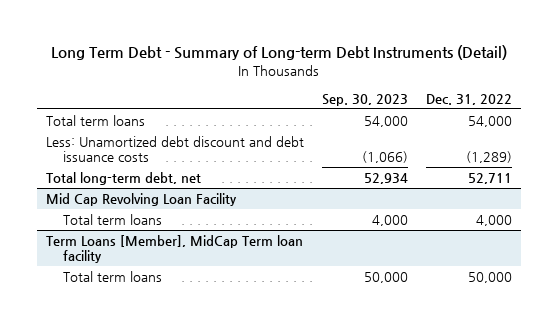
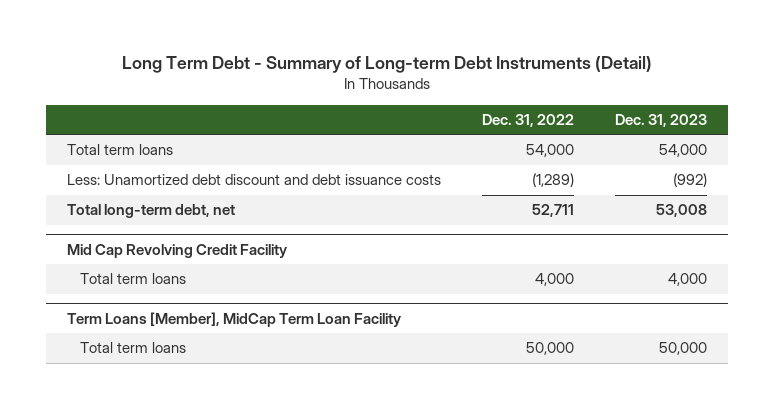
- | Sep. 30, 2023 | Dec. 31, 2022
+ | Dec. 31, 2022 | Dec. 31, 2023
- Mid Cap Revolving Loan Facility
+ Mid Cap Revolving Credit Facility
- Term Loans [Member], MidCap Term loan facility
+ Term Loans [Member], MidCap Term Loan Facility

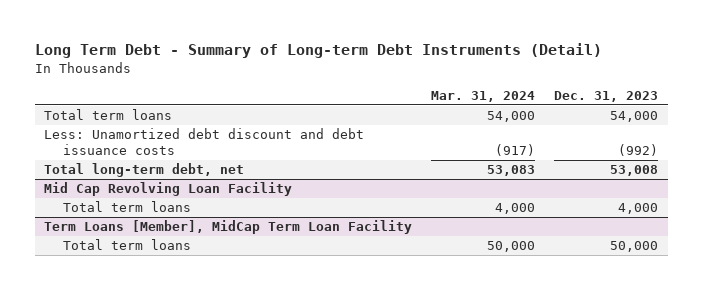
- | Dec. 31, 2022 | Dec. 31, 2023
+ | Mar. 31, 2024 | Dec. 31, 2023
- Mid Cap Revolving Credit Facility
+ Mid Cap Revolving Loan Facility

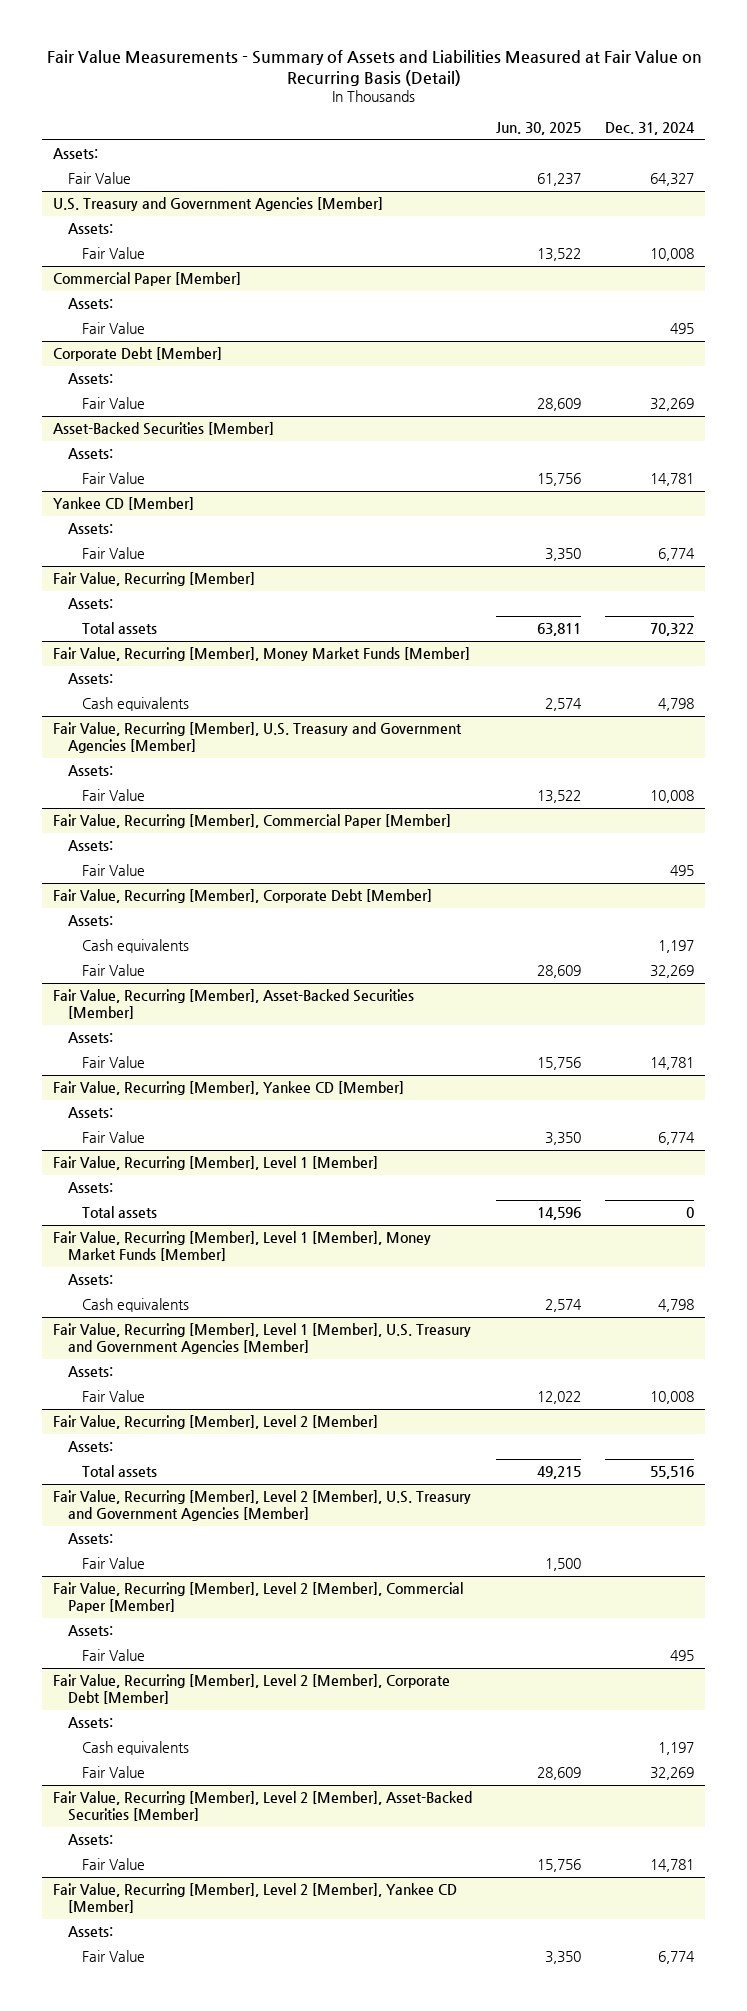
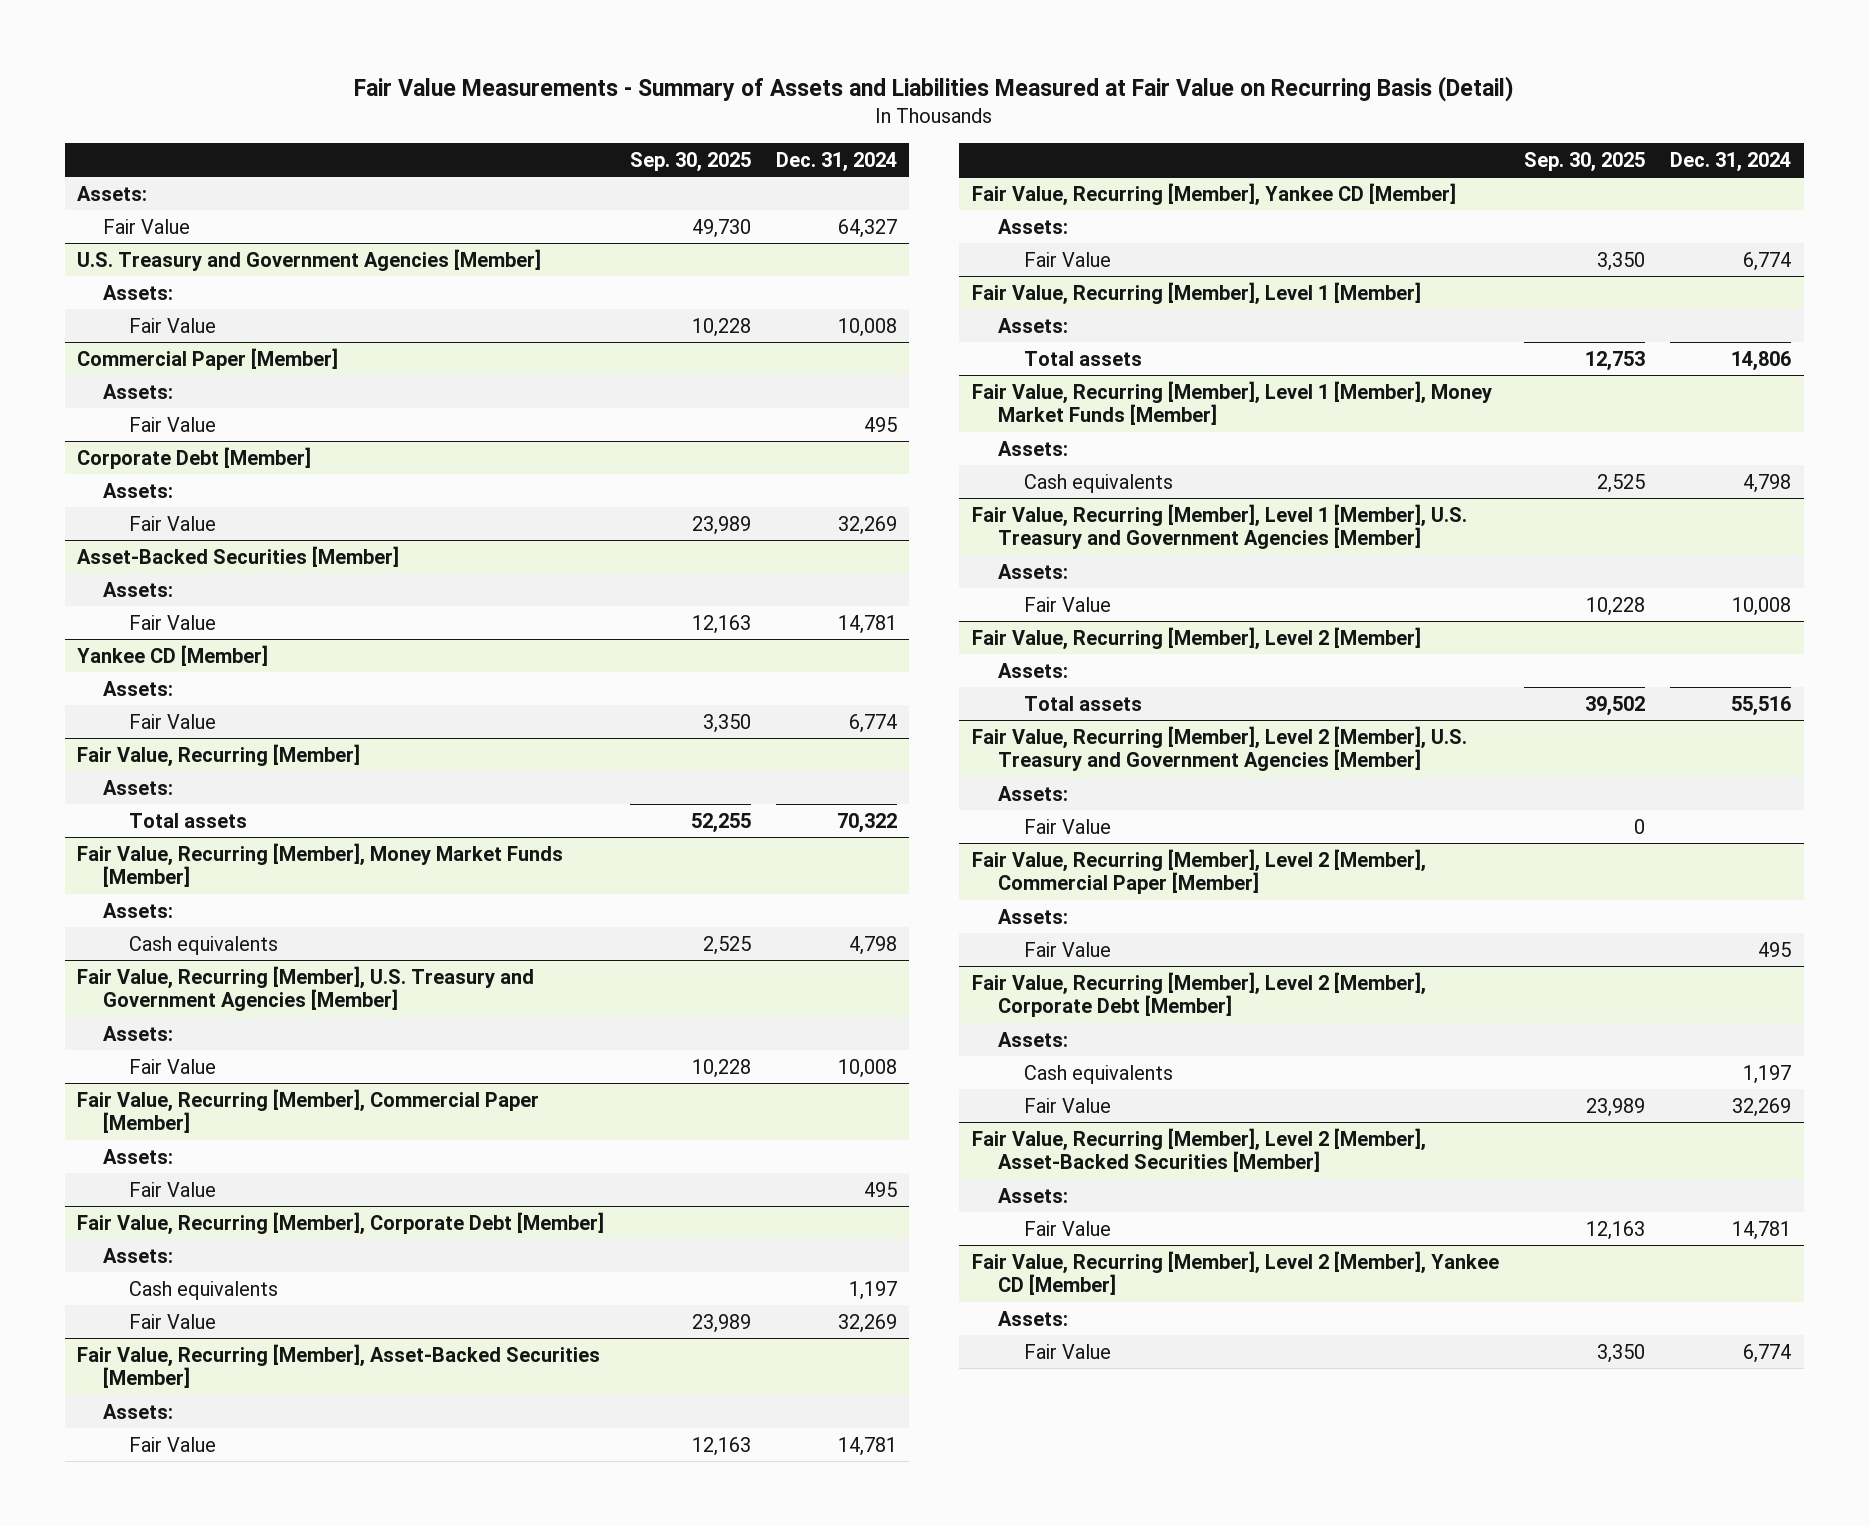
- | Jun. 30, 2025 | Dec. 31, 2024
+ | Sep. 30, 2025 | Dec. 31, 2024
@ Fair Value, Recurring [Member], Level 1 [Member]
- Total assets | 14,596 | 0
+ Total assets | 12,753 | 14,806

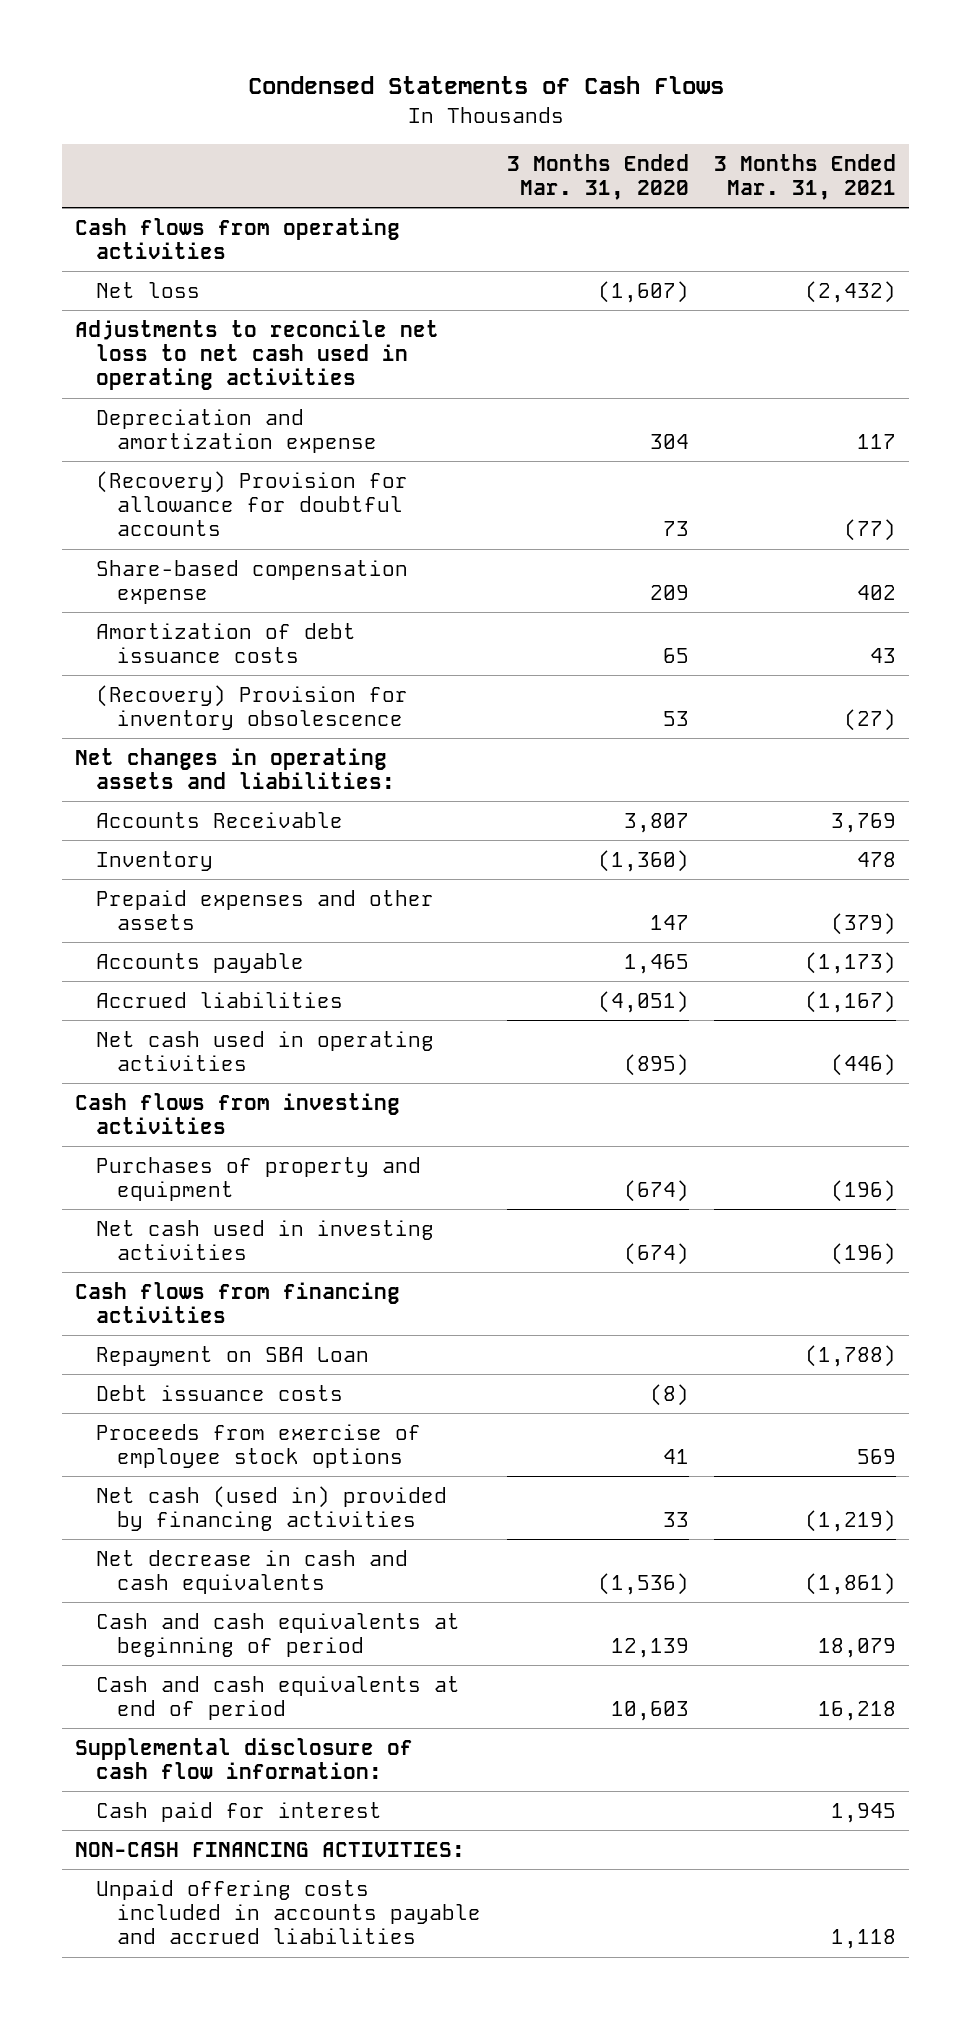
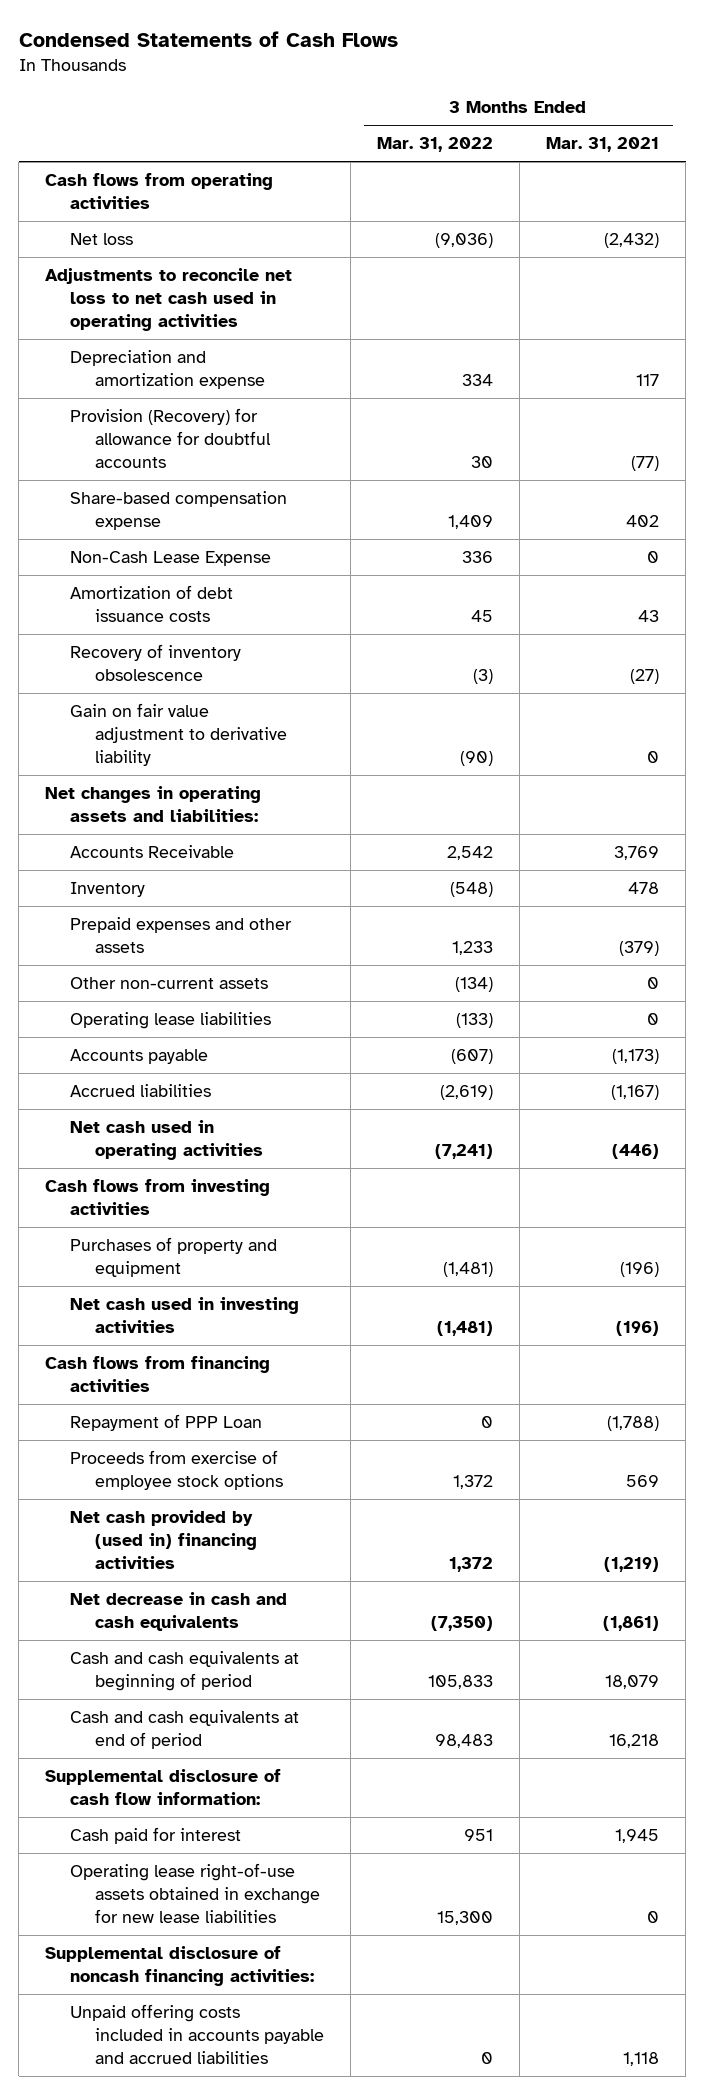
- | 3 Months Ended Mar. 31, 2020 | 3 Months Ended Mar. 31, 2021
+ | 3 Months Ended Mar. 31, 2022 | 3 Months Ended Mar. 31, 2021
- (Recovery) Provision for allowance for doubtful accounts | 73 | (77)
+ Provision (Recovery) for allowance for doubtful accounts | 30 | (77)
+ Non-Cash Lease Expense | 336 | 0
- (Recovery) Provision for inventory obsolescence | 53 | (27)
+ Recovery of inventory obsolescence | (3) | (27)
+ Gain on fair value adjustment to derivative liability | (90) | 0
+ Other non-current assets | (134) | 0
+ Operating lease liabilities | (133) | 0
- Repayment on SBA Loan | | (1,788)
- Debt issuance costs | (8) |
+ Repayment of PPP Loan | 0 | (1,788)
- Net cash (used in) provided by financing activities | 33 | (1,219)
+ Net cash provided by (used in) financing activities | 1,372 | (1,219)
- NON-CASH FINANCING ACTIVITIES:
+ Operating lease right-of-use assets obtained in exchange for new lease liabilities | 15,300 | 0
+ Supplemental disclosure of noncash financing activities:

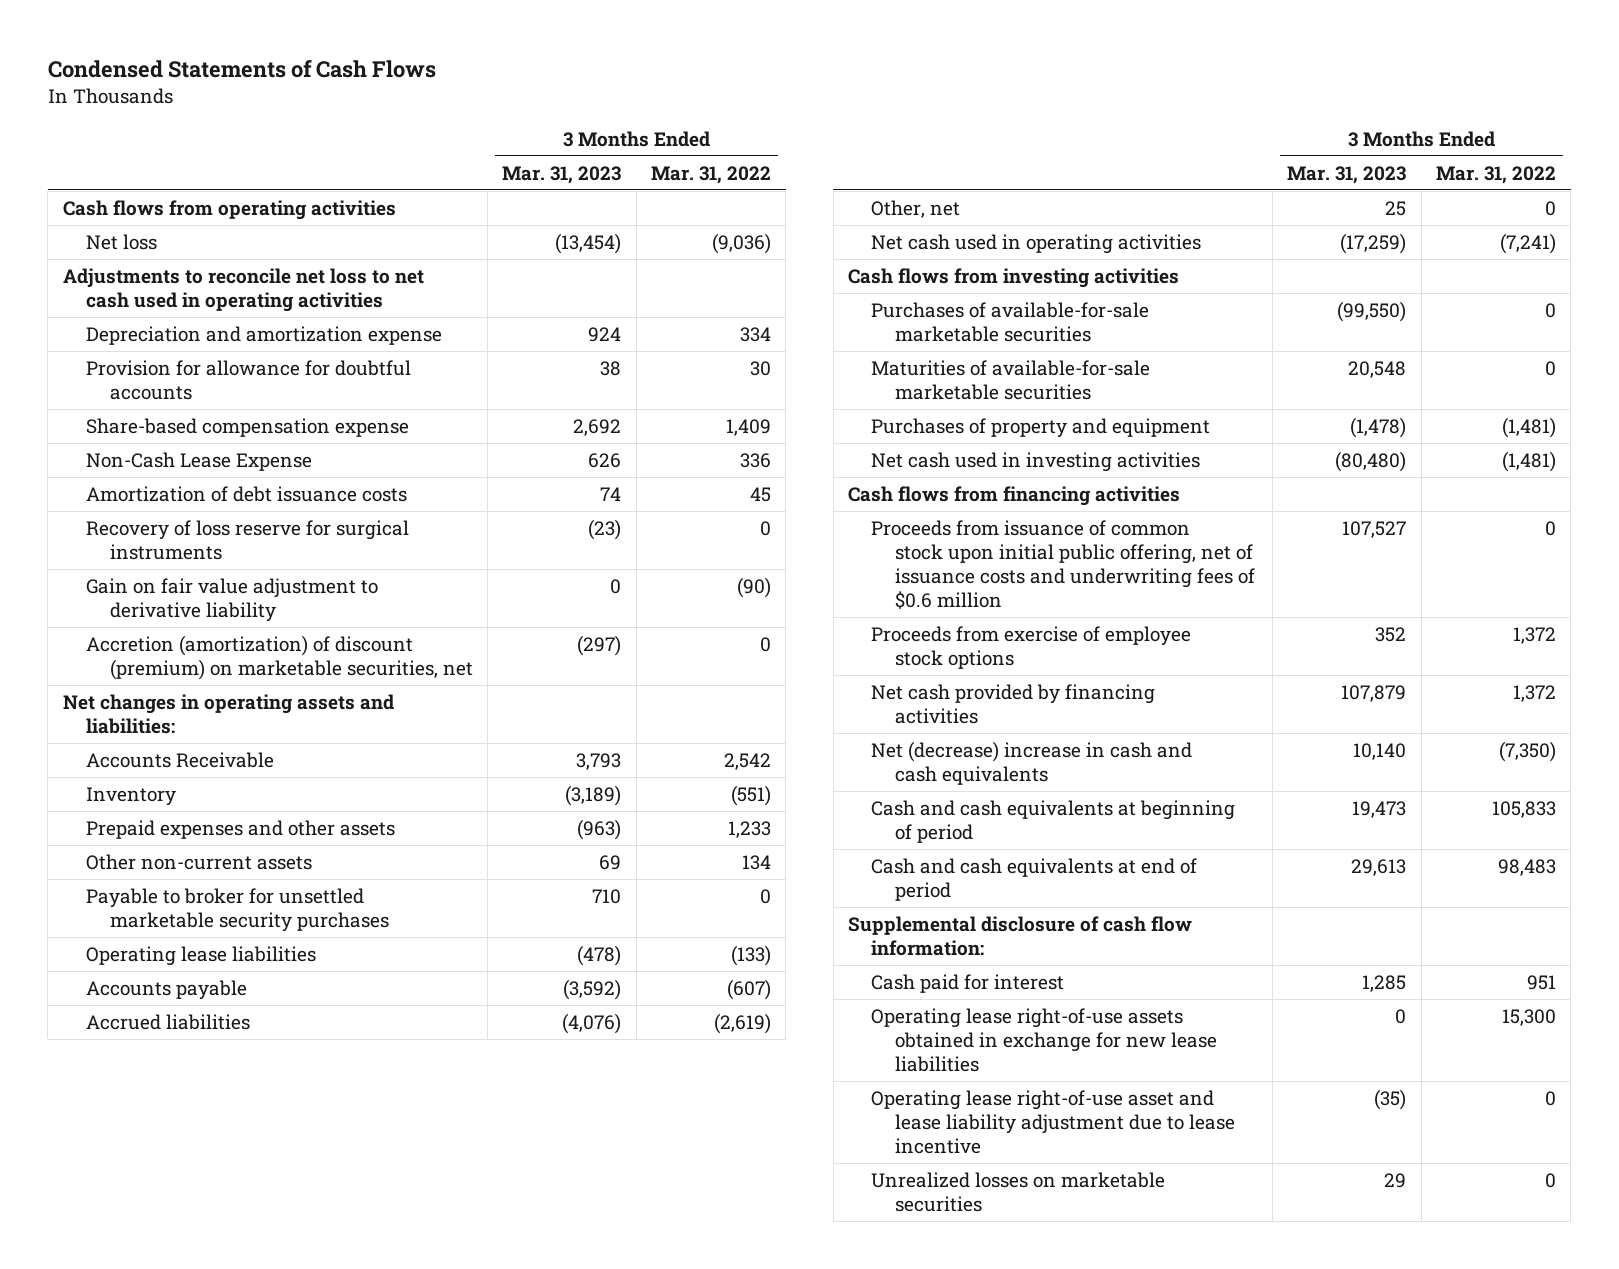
- | 3 Months Ended Mar. 31, 2022 | 3 Months Ended Mar. 31, 2021
+ | 3 Months Ended Mar. 31, 2023 | 3 Months Ended Mar. 31, 2022
- Provision (Recovery) for allowance for doubtful accounts | 30 | (77)
+ Provision for allowance for doubtful accounts | 38 | 30
- Recovery of inventory obsolescence | (3) | (27)
+ Recovery of loss reserve for surgical instruments | (23) | 0
+ Accretion (amortization) of discount (premium) on marketable securities, net | (297) | 0
- Inventory | (548) | 478
+ Inventory | (3,189) | (551)
- Other non-current assets | (134) | 0
+ Other non-current assets | 69 | 134
+ Payable to broker for unsettled marketable security purchases | 710 | 0
+ Other, net | 25 | 0
+ Purchases of available-for-sale marketable securities | (99,550) | 0
+ Maturities of available-for-sale marketable securities | 20,548 | 0
- Repayment of PPP Loan | 0 | (1,788)
+ Proceeds from issuance of common stock upon initial public offering, net of issuance costs and underwriting fees of $0.6 million | 107,527 | 0
- Net cash provided by (used in) financing activities | 1,372 | (1,219)
- Net decrease in cash and cash equivalents | (7,350) | (1,861)
+ Net cash provided by financing activities | 107,879 | 1,372
+ Net (decrease) increase in cash and cash equivalents | 10,140 | (7,350)
- Supplemental disclosure of noncash financing activities:
- Unpaid offering costs included in accounts payable and accrued liabilities | 0 | 1,118
+ Operating lease right-of-use asset and lease liability adjustment due to lease incentive | (35) | 0
+ Unrealized losses on marketable securities | 29 | 0

